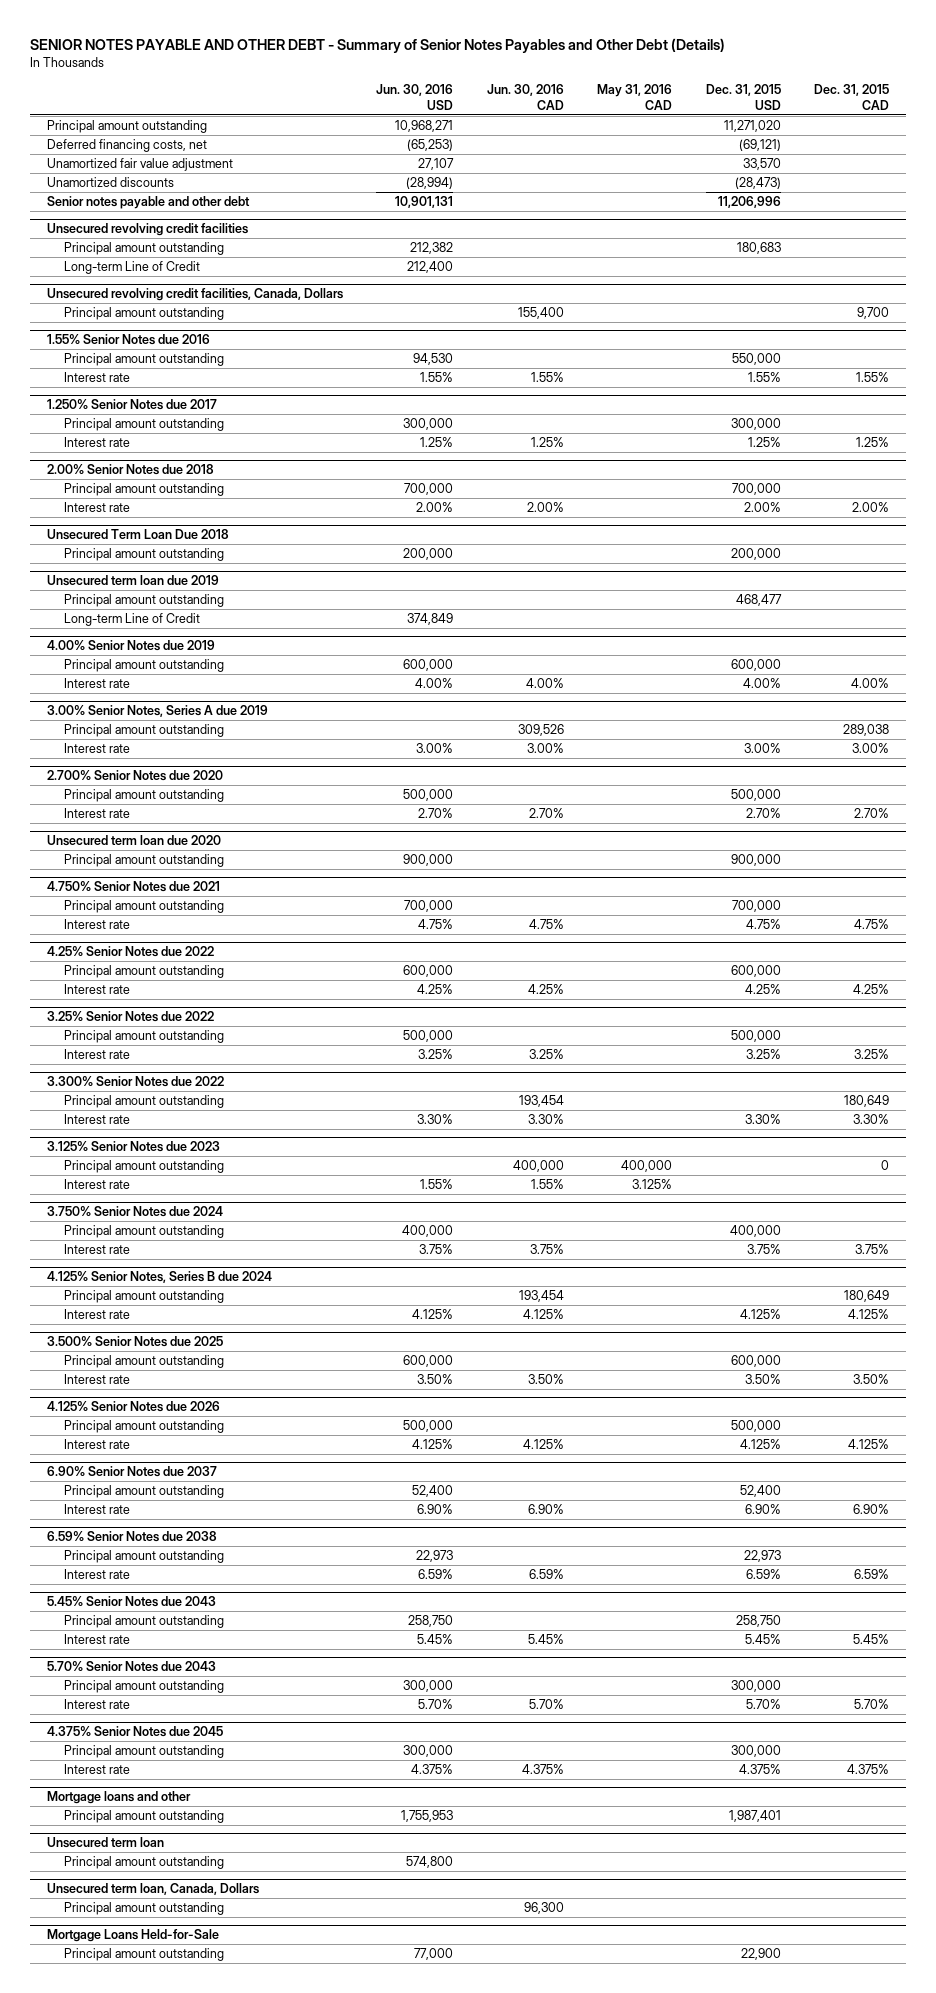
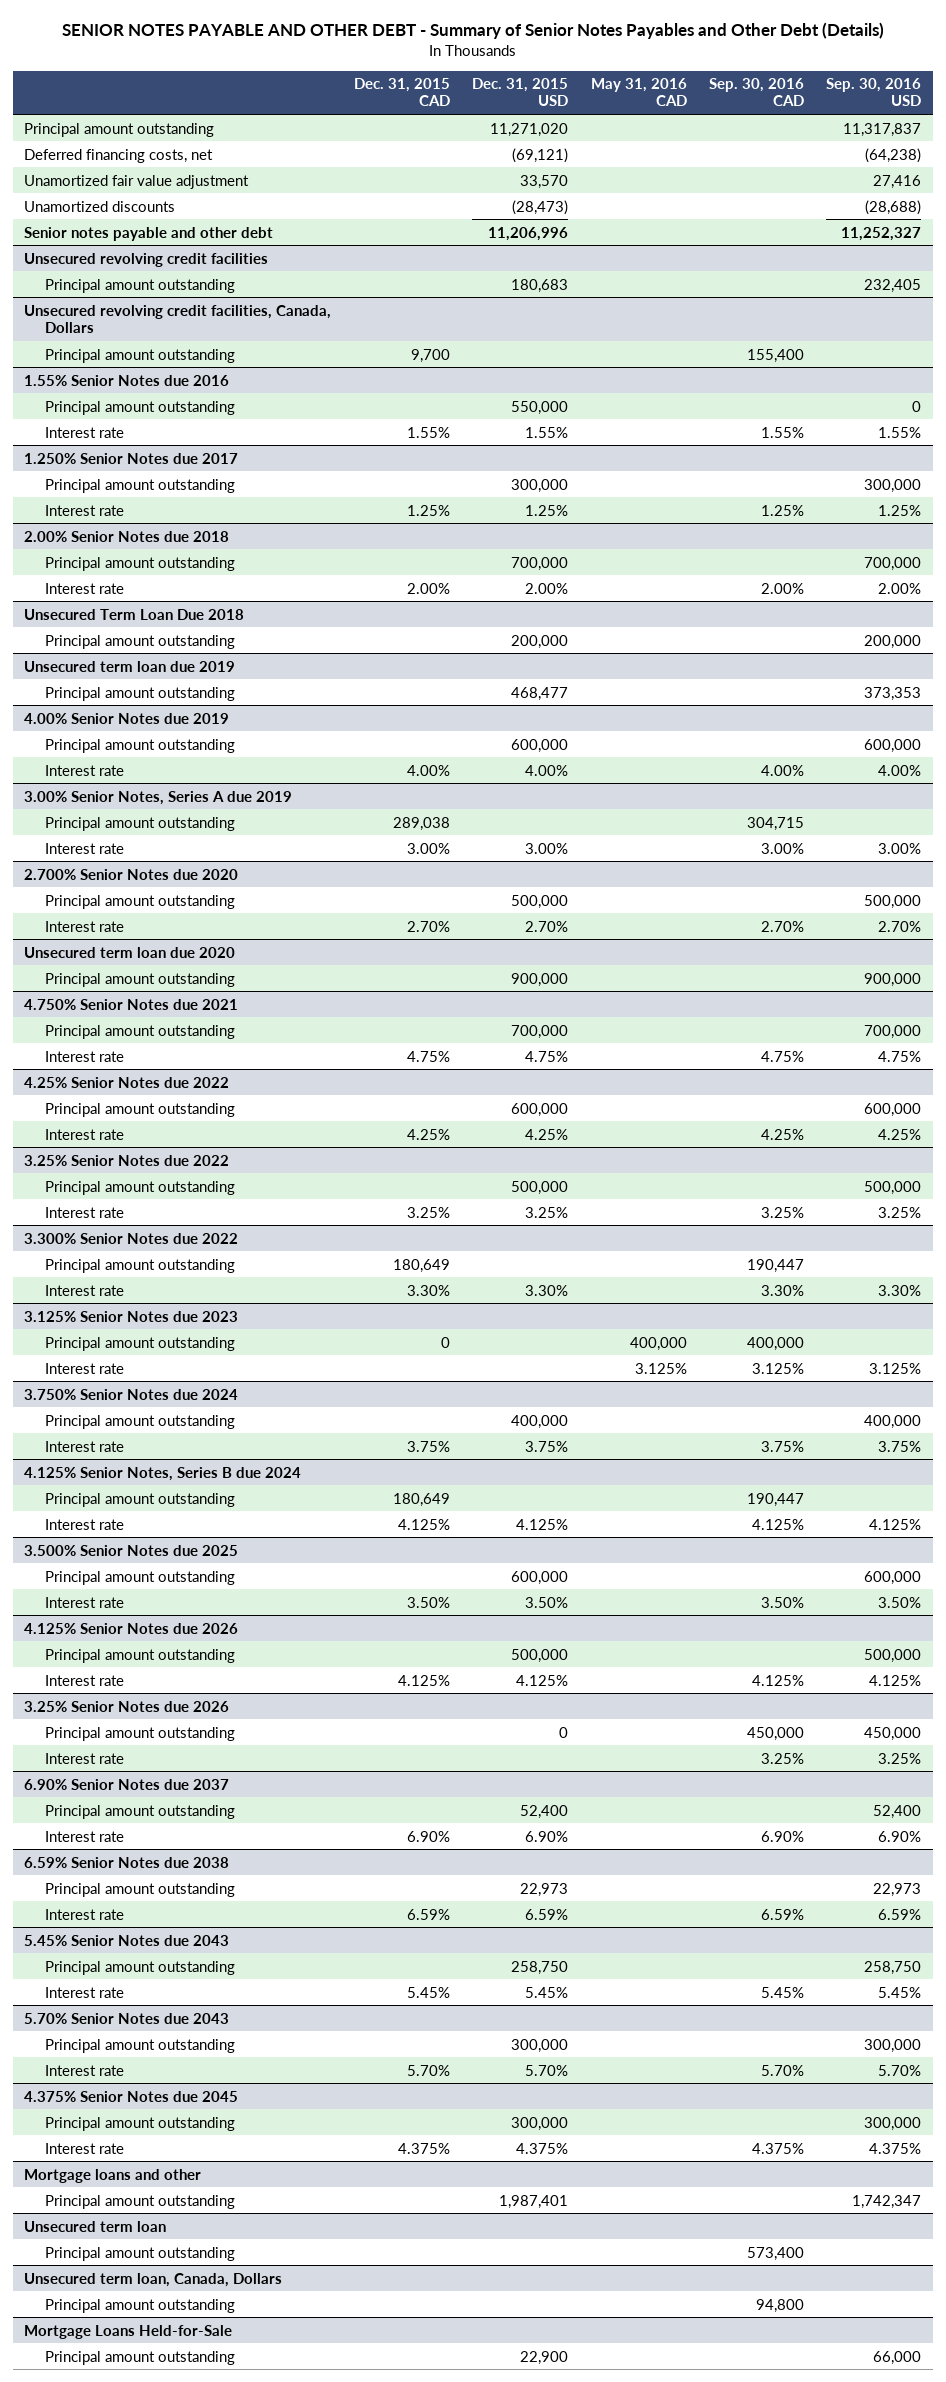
- | Jun. 30, 2016 USD | Jun. 30, 2016 CAD | May 31, 2016 CAD | Dec. 31, 2015 USD | Dec. 31, 2015 CAD
+ | Dec. 31, 2015 CAD | Dec. 31, 2015 USD | May 31, 2016 CAD | Sep. 30, 2016 CAD | Sep. 30, 2016 USD
@ Unsecured revolving credit facilities
- Long-term Line of Credit | 212,400 | | | |
@ Unsecured term loan due 2019
- Long-term Line of Credit | 374,849 | | | |
+ 3.25% Senior Notes due 2026
+ Principal amount outstanding | | 0 | | 450,000 | 450,000
+ Interest rate | | | | 3.25% | 3.25%

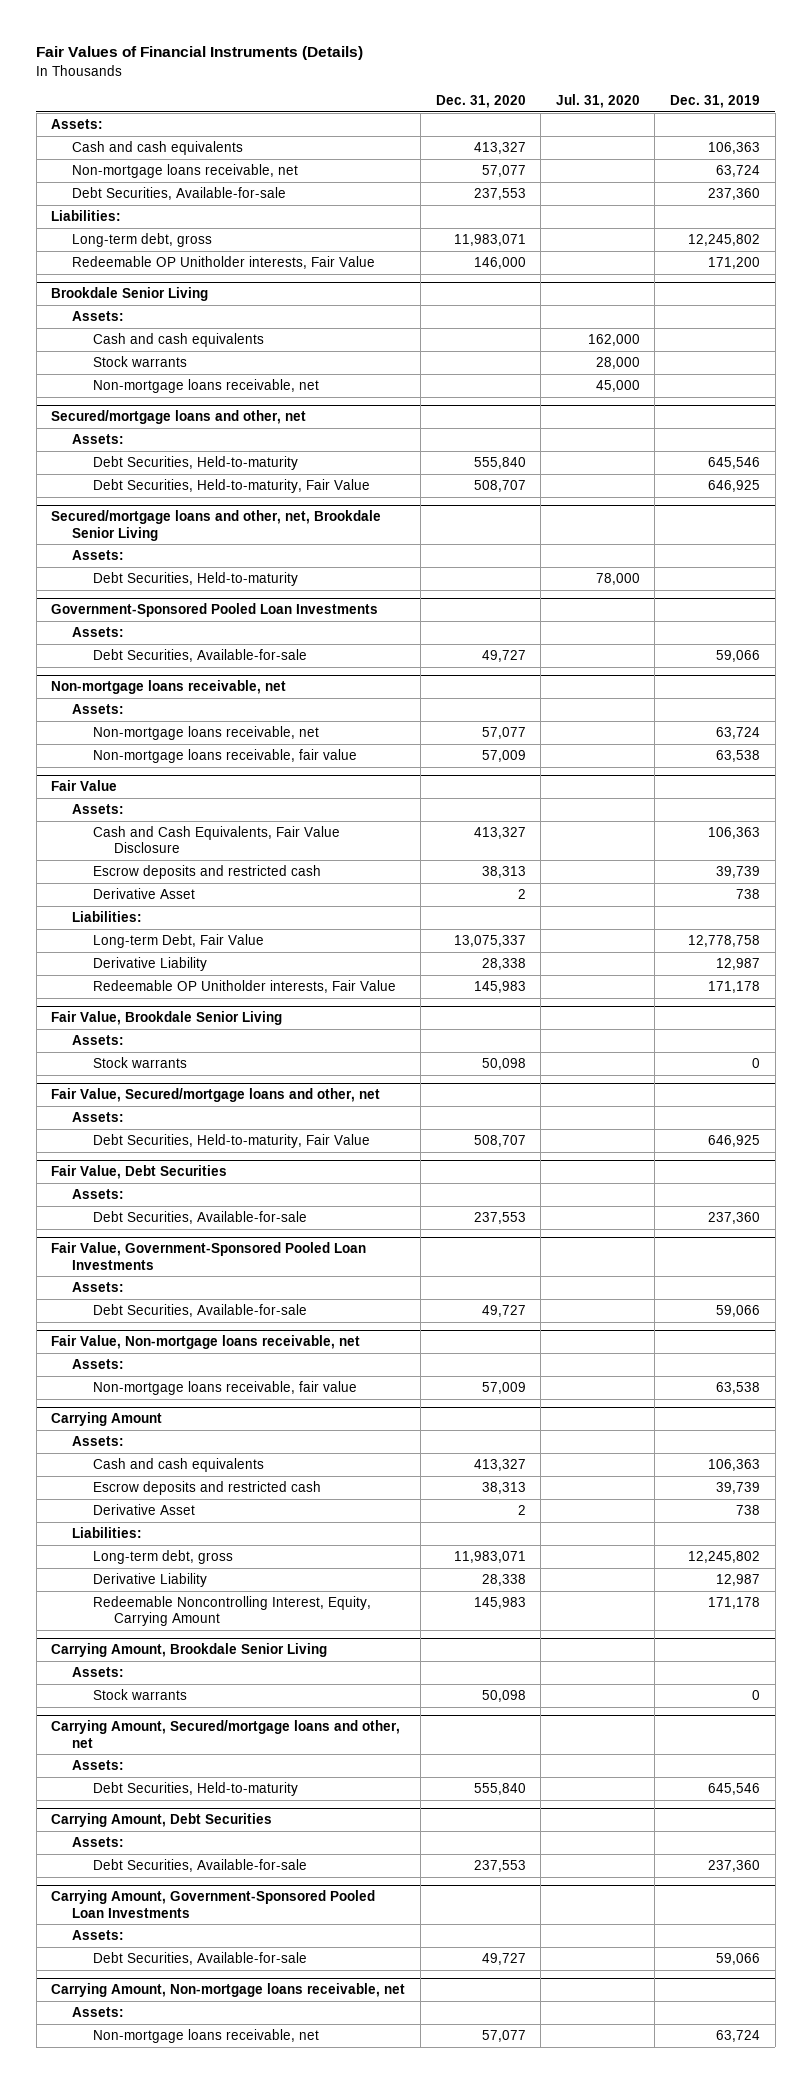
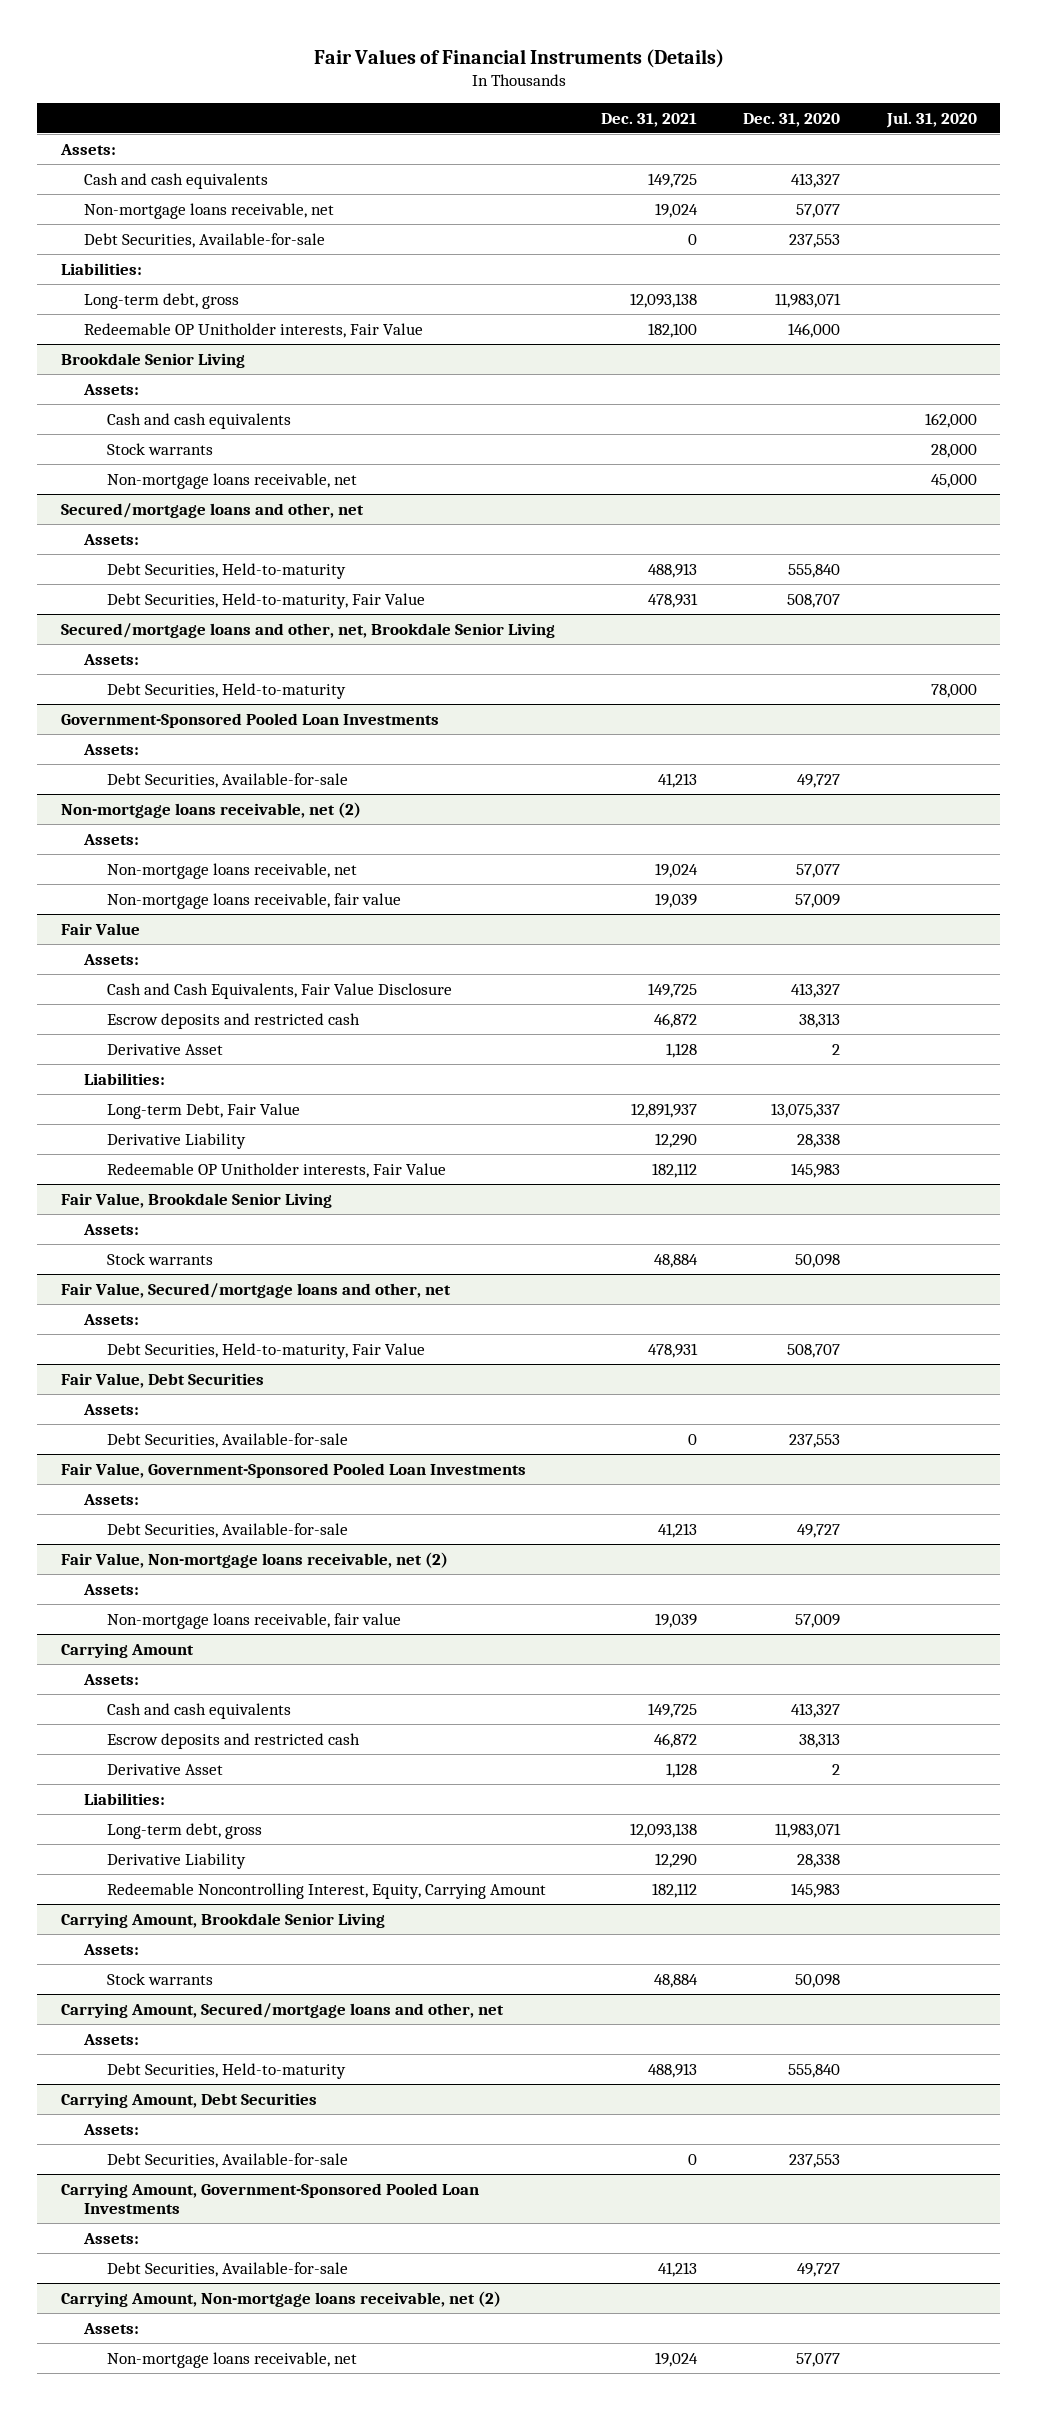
- | Dec. 31, 2020 | Jul. 31, 2020 | Dec. 31, 2019
+ | Dec. 31, 2021 | Dec. 31, 2020 | Jul. 31, 2020
- Non-mortgage loans receivable, net
+ Non-mortgage loans receivable, net (2)
- Fair Value, Non-mortgage loans receivable, net
+ Fair Value, Non-mortgage loans receivable, net (2)
- Carrying Amount, Non-mortgage loans receivable, net
+ Carrying Amount, Non-mortgage loans receivable, net (2)

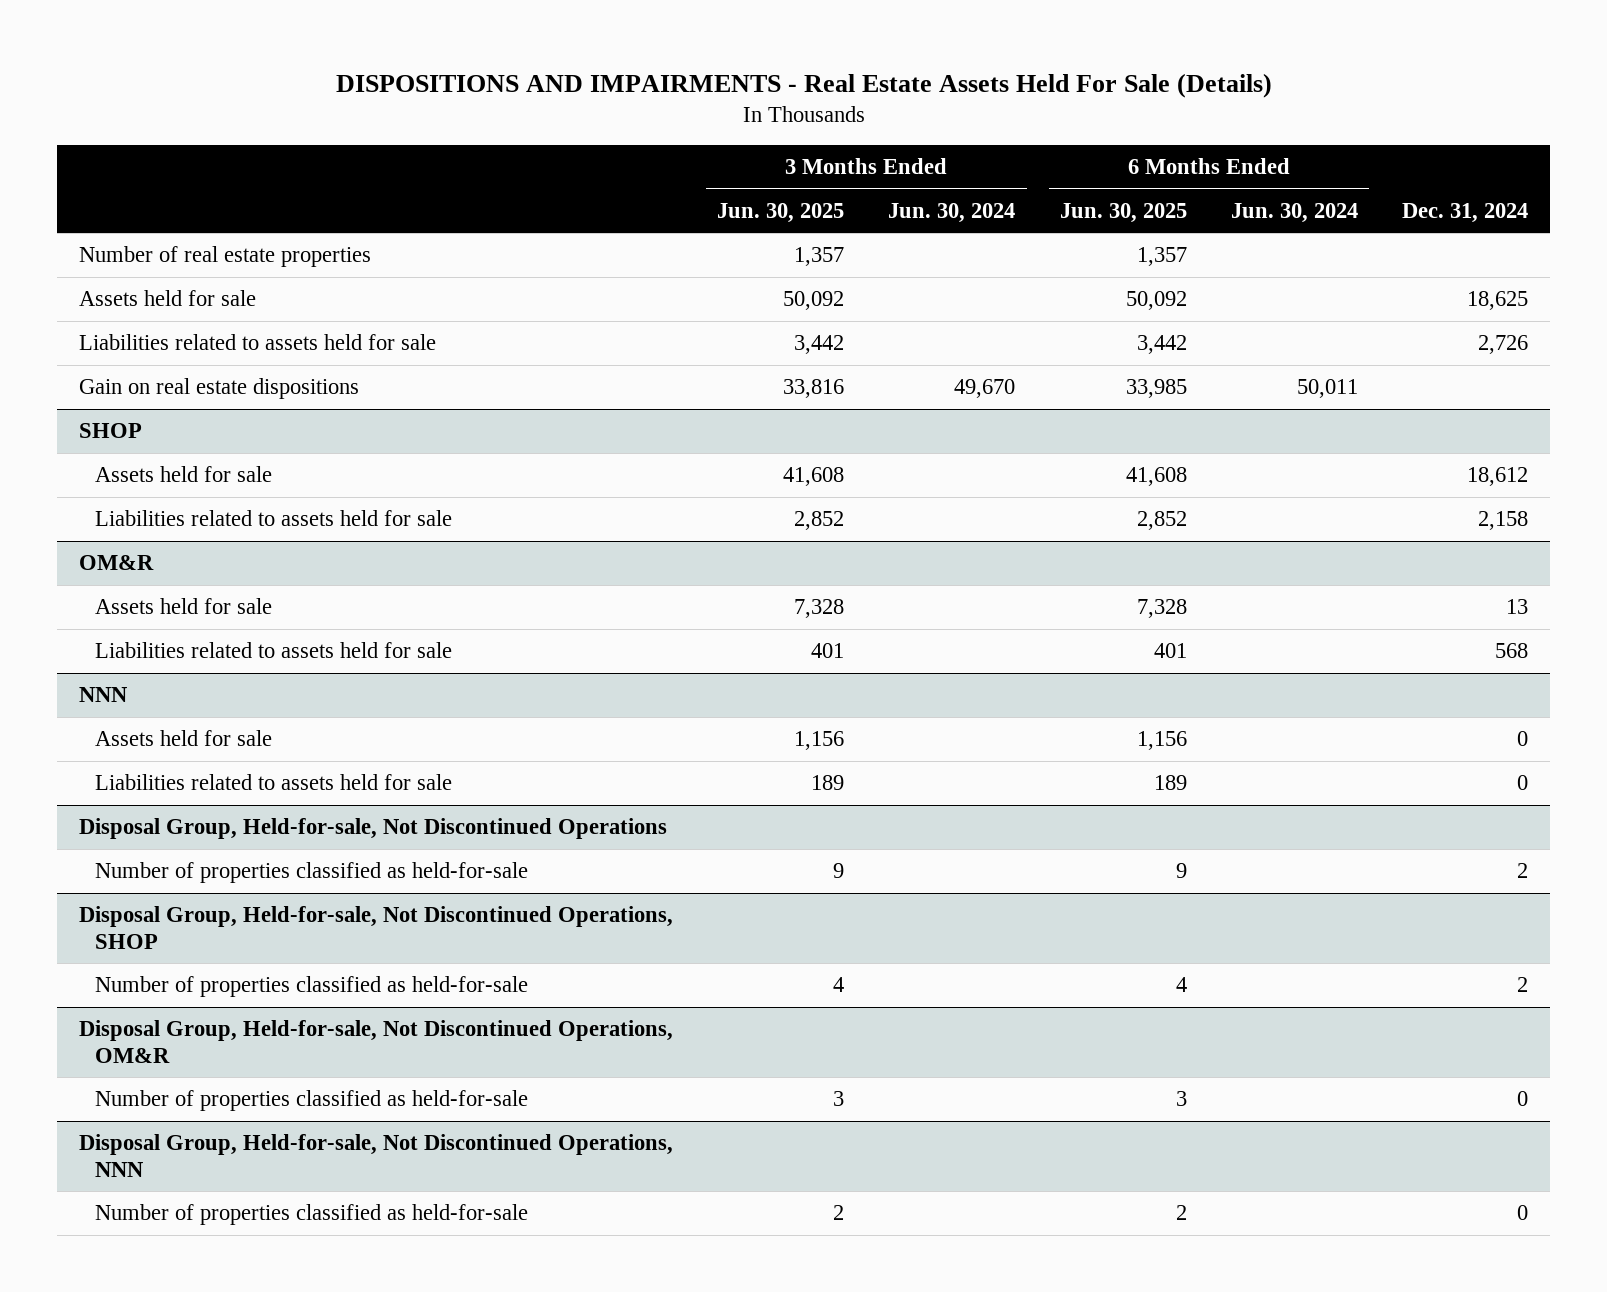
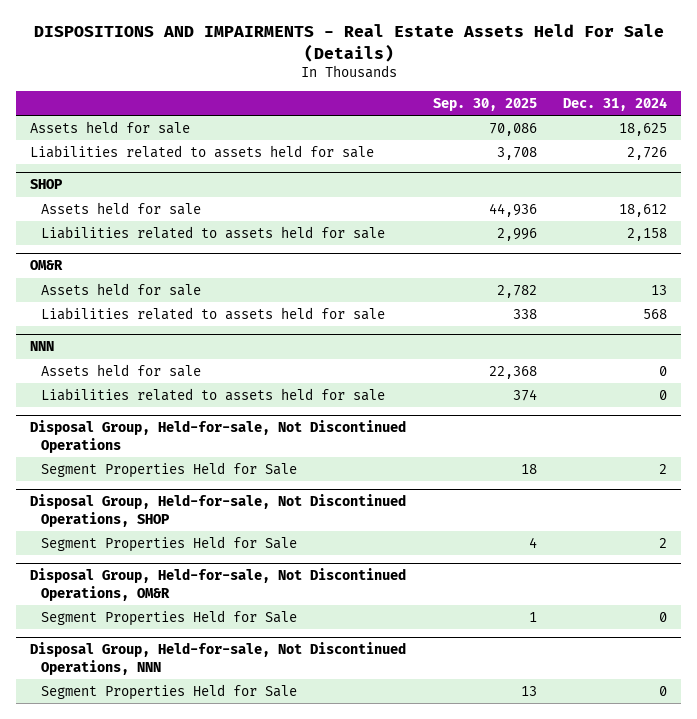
- | 3 Months Ended Jun. 30, 2025 | 3 Months Ended Jun. 30, 2024 | 6 Months Ended Jun. 30, 2025 | 6 Months Ended Jun. 30, 2024 | Dec. 31, 2024
+ | Sep. 30, 2025 | Dec. 31, 2024
- Number of real estate properties | 1,357 | | 1,357 | |
- Gain on real estate dispositions | 33,816 | 49,670 | 33,985 | 50,011 |
@ Disposal Group, Held-for-sale, Not Discontinued Operations
- Number of properties classified as held-for-sale | 9 | | 9 | | 2
+ Segment Properties Held for Sale | 18 | 2
@ Disposal Group, Held-for-sale, Not Discontinued Operations, SHOP
- Number of properties classified as held-for-sale | 4 | | 4 | | 2
+ Segment Properties Held for Sale | 4 | 2
@ Disposal Group, Held-for-sale, Not Discontinued Operations, OM&R
- Number of properties classified as held-for-sale | 3 | | 3 | | 0
+ Segment Properties Held for Sale | 1 | 0
@ Disposal Group, Held-for-sale, Not Discontinued Operations, NNN
- Number of properties classified as held-for-sale | 2 | | 2 | | 0
+ Segment Properties Held for Sale | 13 | 0

